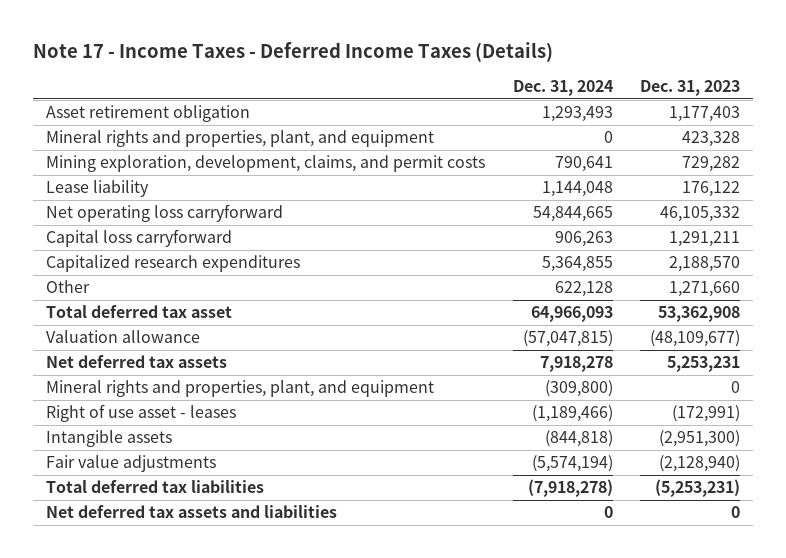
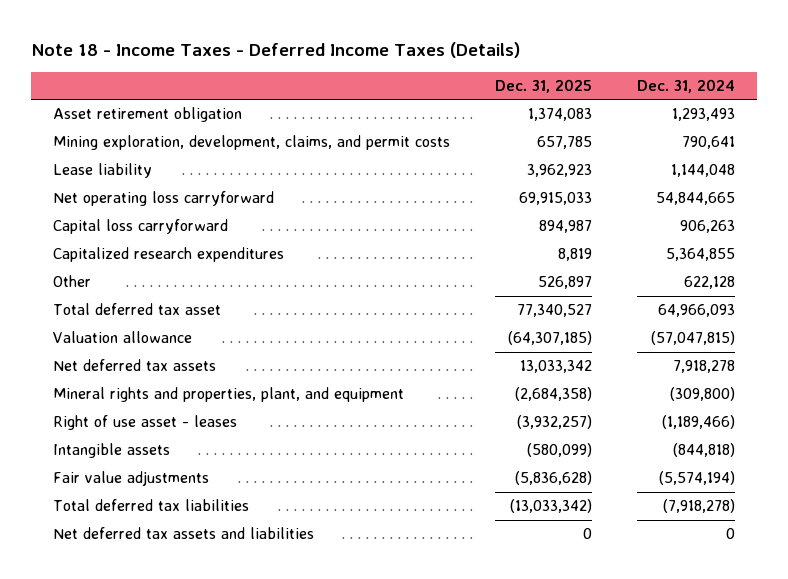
- Note 17 - Income Taxes - Deferred Income Taxes (Details)
+ Note 18 - Income Taxes - Deferred Income Taxes (Details)
- | Dec. 31, 2024 | Dec. 31, 2023
+ | Dec. 31, 2025 | Dec. 31, 2024
- Mineral rights and properties, plant, and equipment | 0 | 423,328

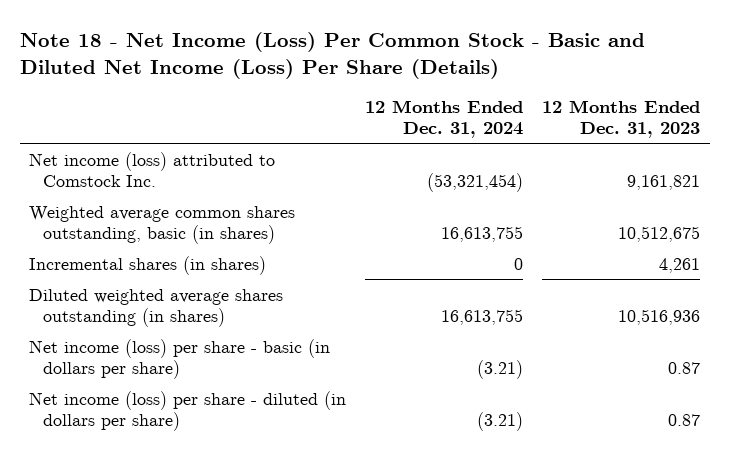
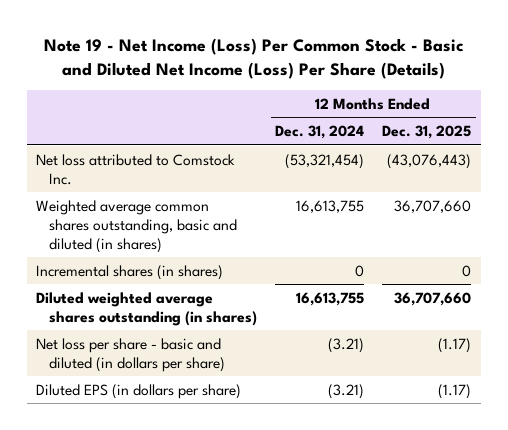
- Note 18 - Net Income (Loss) Per Common Stock - Basic and Diluted Net Income (Loss) Per Share (Details)
+ Note 19 - Net Income (Loss) Per Common Stock - Basic and Diluted Net Income (Loss) Per Share (Details)
- | 12 Months Ended Dec. 31, 2024 | 12 Months Ended Dec. 31, 2023
+ | 12 Months Ended Dec. 31, 2024 | 12 Months Ended Dec. 31, 2025
- Net income (loss) attributed to Comstock Inc. | (53,321,454) | 9,161,821
- Weighted average common shares outstanding, basic (in shares) | 16,613,755 | 10,512,675
+ Net loss attributed to Comstock Inc. | (53,321,454) | (43,076,443)
+ Weighted average common shares outstanding, basic and diluted (in shares) | 16,613,755 | 36,707,660
- Net income (loss) per share - basic (in dollars per share) | (3.21) | 0.87
- Net income (loss) per share - diluted (in dollars per share) | (3.21) | 0.87
+ Net loss per share - basic and diluted (in dollars per share) | (3.21) | (1.17)
+ Diluted EPS (in dollars per share) | (3.21) | (1.17)

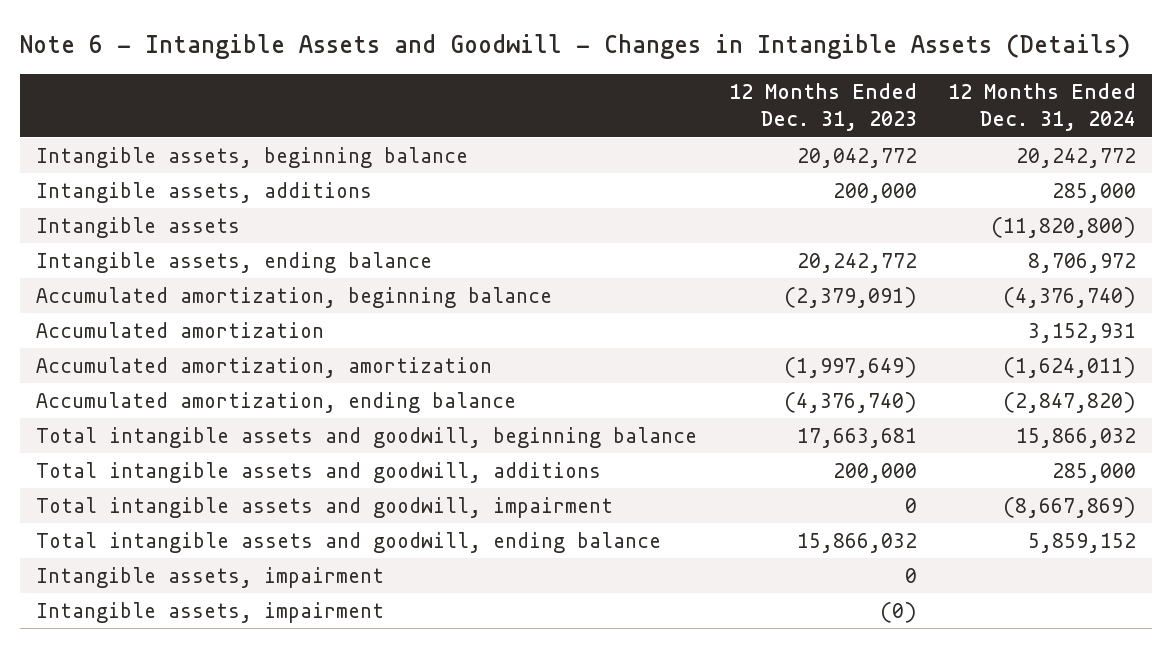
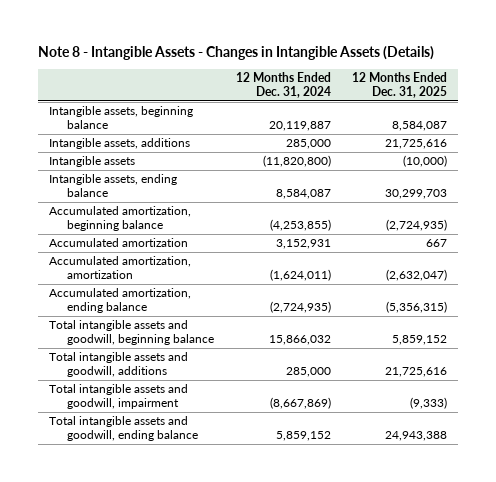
- Note 6 - Intangible Assets and Goodwill - Changes in Intangible Assets (Details)
+ Note 8 - Intangible Assets - Changes in Intangible Assets (Details)
- | 12 Months Ended Dec. 31, 2023 | 12 Months Ended Dec. 31, 2024
+ | 12 Months Ended Dec. 31, 2024 | 12 Months Ended Dec. 31, 2025
- Intangible assets, beginning balance | 20,042,772 | 20,242,772
+ Intangible assets, beginning balance | 20,119,887 | 8,584,087
- Intangible assets, ending balance | 20,242,772 | 8,706,972
- Accumulated amortization, beginning balance | (2,379,091) | (4,376,740)
+ Intangible assets, ending balance | 8,584,087 | 30,299,703
+ Accumulated amortization, beginning balance | (4,253,855) | (2,724,935)
- Accumulated amortization, ending balance | (4,376,740) | (2,847,820)
+ Accumulated amortization, ending balance | (2,724,935) | (5,356,315)
- Intangible assets, impairment | 0 |
- Intangible assets, impairment | (0) |

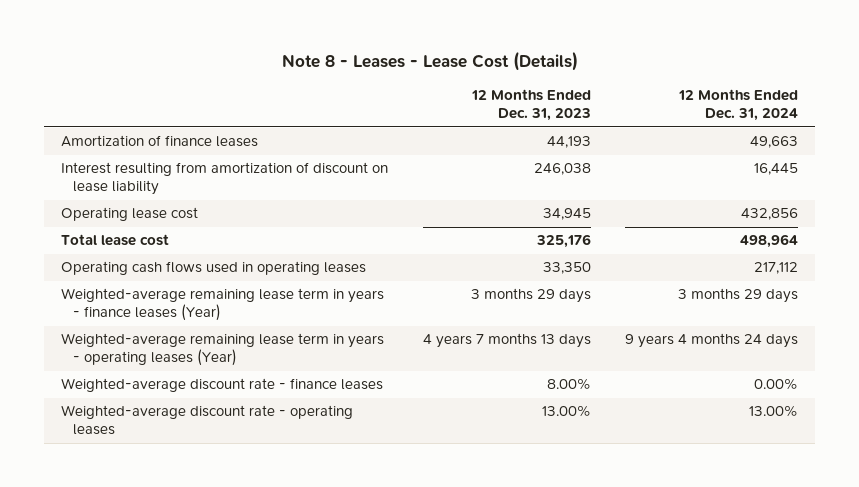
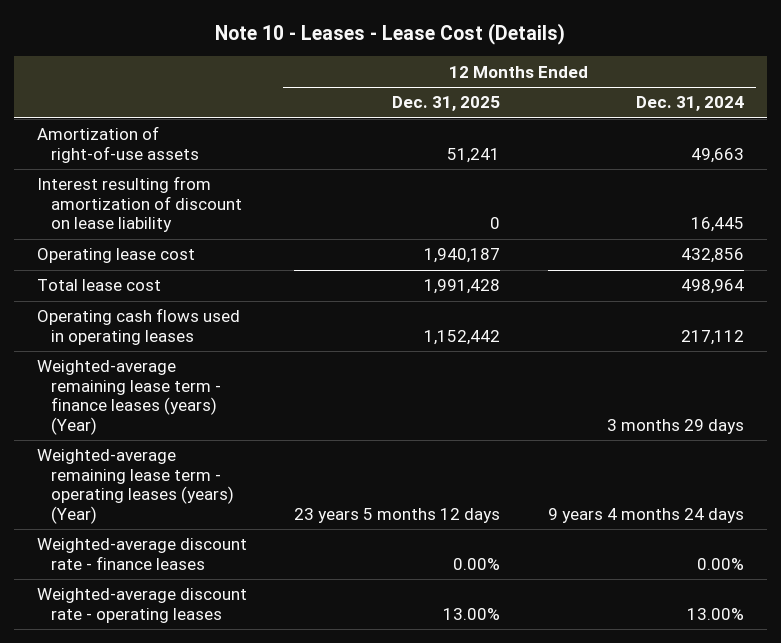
- Note 8 - Leases - Lease Cost (Details)
+ Note 10 - Leases - Lease Cost (Details)
- | 12 Months Ended Dec. 31, 2023 | 12 Months Ended Dec. 31, 2024
+ | 12 Months Ended Dec. 31, 2025 | 12 Months Ended Dec. 31, 2024
- Amortization of finance leases | 44,193 | 49,663
+ Amortization of right-of-use assets | 51,241 | 49,663
- Weighted-average remaining lease term in years - finance leases (Year) | 3 months 29 days | 3 months 29 days
- Weighted-average remaining lease term in years - operating leases (Year) | 4 years 7 months 13 days | 9 years 4 months 24 days
+ Weighted-average remaining lease term - finance leases (years) (Year) | | 3 months 29 days
+ Weighted-average remaining lease term - operating leases (years) (Year) | 23 years 5 months 12 days | 9 years 4 months 24 days

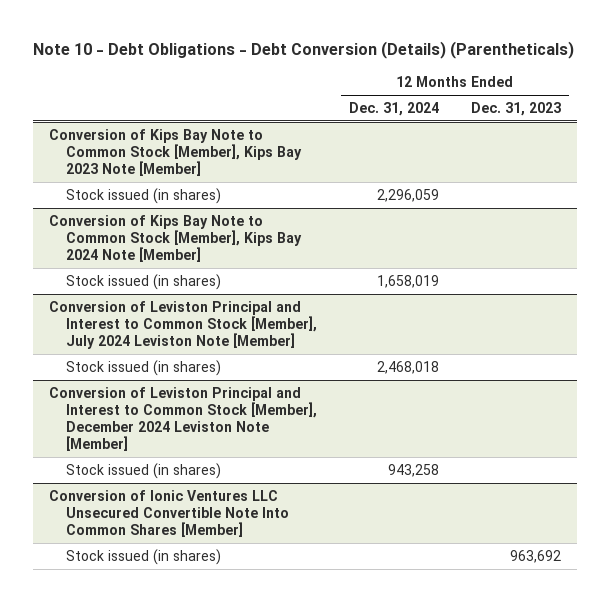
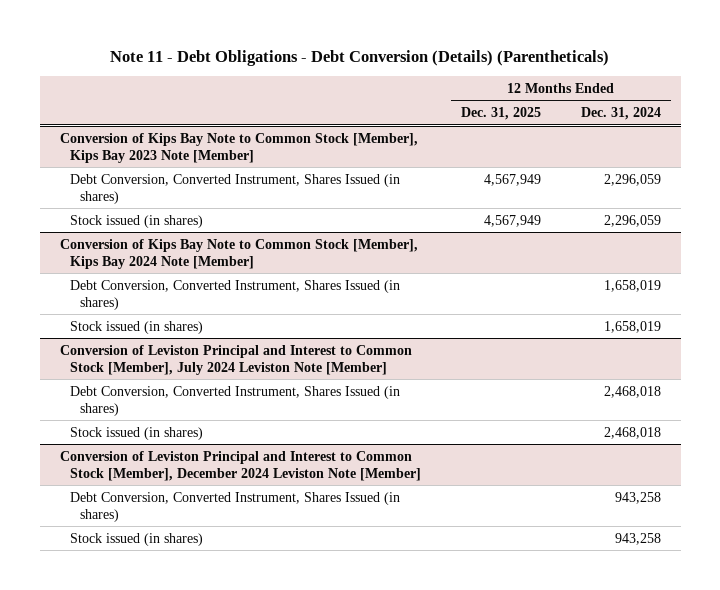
- Note 10 - Debt Obligations - Debt Conversion (Details) (Parentheticals)
+ Note 11 - Debt Obligations - Debt Conversion (Details) (Parentheticals)
- | 12 Months Ended Dec. 31, 2024 | 12 Months Ended Dec. 31, 2023
+ | 12 Months Ended Dec. 31, 2025 | 12 Months Ended Dec. 31, 2024
@ Conversion of Kips Bay Note to Common Stock [Member], Kips Bay 2023 Note [Member]
+ Debt Conversion, Converted Instrument, Shares Issued (in shares) | 4,567,949 | 2,296,059
@ Conversion of Kips Bay Note to Common Stock [Member], Kips Bay 2024 Note [Member]
+ Debt Conversion, Converted Instrument, Shares Issued (in shares) | | 1,658,019
@ Conversion of Leviston Principal and Interest to Common Stock [Member], July 2024 Leviston Note [Member]
+ Debt Conversion, Converted Instrument, Shares Issued (in shares) | | 2,468,018
@ Conversion of Leviston Principal and Interest to Common Stock [Member], December 2024 Leviston Note [Member]
+ Debt Conversion, Converted Instrument, Shares Issued (in shares) | | 943,258
- Conversion of Ionic Ventures LLC Unsecured Convertible Note Into Common Shares [Member]
- Stock issued (in shares) | | 963,692

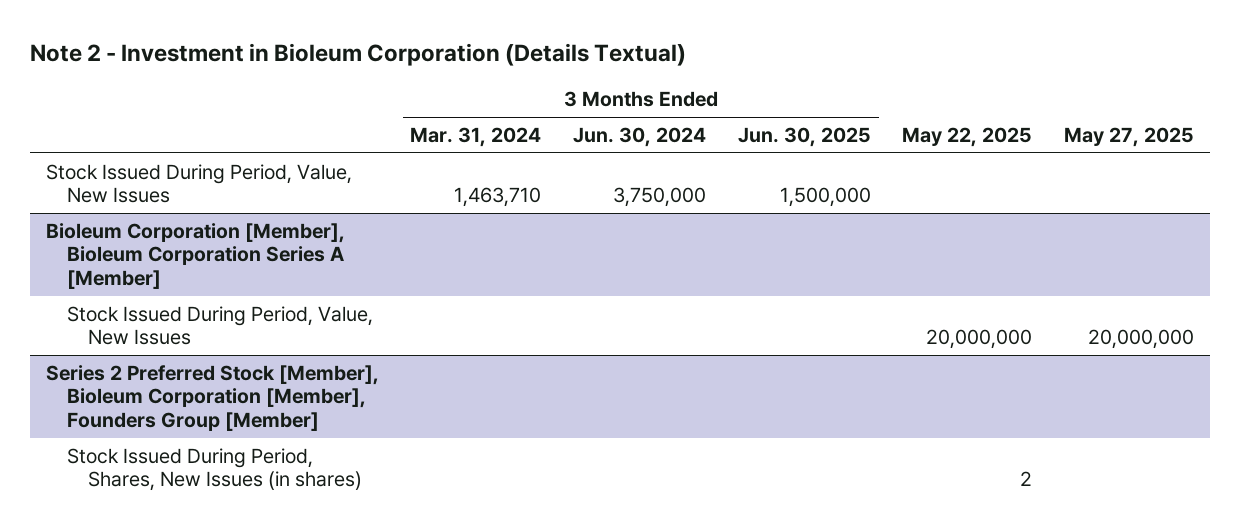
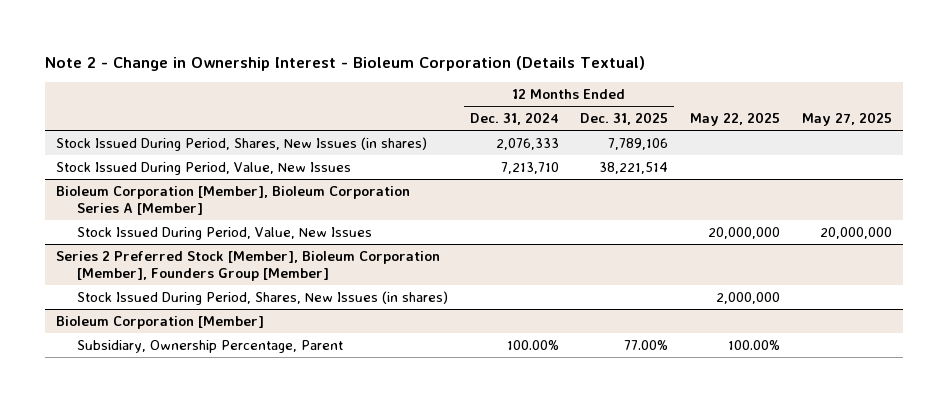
- Note 2 - Investment in Bioleum Corporation (Details Textual)
+ Note 2 - Change in Ownership Interest - Bioleum Corporation (Details Textual)
- | 3 Months Ended Mar. 31, 2024 | 3 Months Ended Jun. 30, 2024 | 3 Months Ended Jun. 30, 2025 | May 22, 2025 | May 27, 2025
+ | 12 Months Ended Dec. 31, 2024 | 12 Months Ended Dec. 31, 2025 | May 22, 2025 | May 27, 2025
+ Stock Issued During Period, Shares, New Issues (in shares) | 2,076,333 | 7,789,106 | |
@ Series 2 Preferred Stock [Member], Bioleum Corporation [Member], Founders Group [Member]
- Stock Issued During Period, Shares, New Issues (in shares) | | | | 2 |
+ Stock Issued During Period, Shares, New Issues (in shares) | | | 2,000,000 |
+ Bioleum Corporation [Member]
+ Subsidiary, Ownership Percentage, Parent | 100.00% | 77.00% | 100.00% |

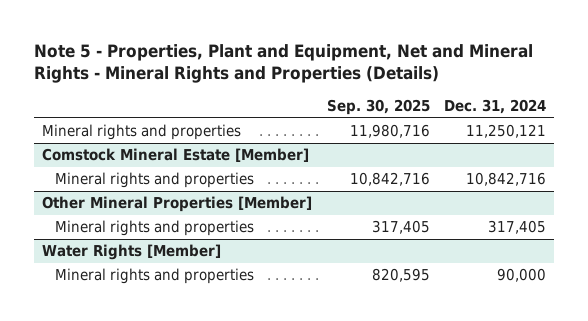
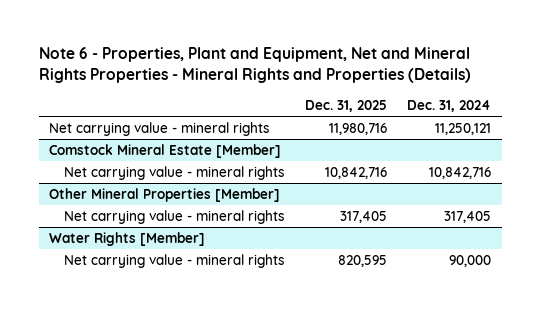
- Note 5 - Properties, Plant and Equipment, Net and Mineral Rights - Mineral Rights and Properties (Details)
+ Note 6 - Properties, Plant and Equipment, Net and Mineral Rights Properties - Mineral Rights and Properties (Details)
- | Sep. 30, 2025 | Dec. 31, 2024
+ | Dec. 31, 2025 | Dec. 31, 2024
- Mineral rights and properties | 11,980,716 | 11,250,121
+ Net carrying value - mineral rights | 11,980,716 | 11,250,121
@ Comstock Mineral Estate [Member]
- Mineral rights and properties | 10,842,716 | 10,842,716
+ Net carrying value - mineral rights | 10,842,716 | 10,842,716
@ Other Mineral Properties [Member]
- Mineral rights and properties | 317,405 | 317,405
+ Net carrying value - mineral rights | 317,405 | 317,405
@ Water Rights [Member]
- Mineral rights and properties | 820,595 | 90,000
+ Net carrying value - mineral rights | 820,595 | 90,000

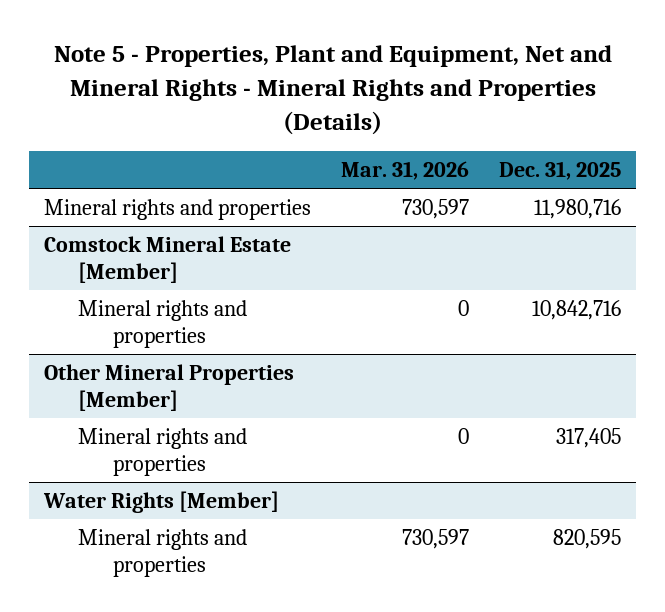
- Note 6 - Properties, Plant and Equipment, Net and Mineral Rights Properties - Mineral Rights and Properties (Details)
+ Note 5 - Properties, Plant and Equipment, Net and Mineral Rights - Mineral Rights and Properties (Details)
- | Dec. 31, 2025 | Dec. 31, 2024
+ | Mar. 31, 2026 | Dec. 31, 2025
- Net carrying value - mineral rights | 11,980,716 | 11,250,121
+ Mineral rights and properties | 730,597 | 11,980,716
@ Comstock Mineral Estate [Member]
- Net carrying value - mineral rights | 10,842,716 | 10,842,716
+ Mineral rights and properties | 0 | 10,842,716
@ Other Mineral Properties [Member]
- Net carrying value - mineral rights | 317,405 | 317,405
+ Mineral rights and properties | 0 | 317,405
@ Water Rights [Member]
- Net carrying value - mineral rights | 820,595 | 90,000
+ Mineral rights and properties | 730,597 | 820,595

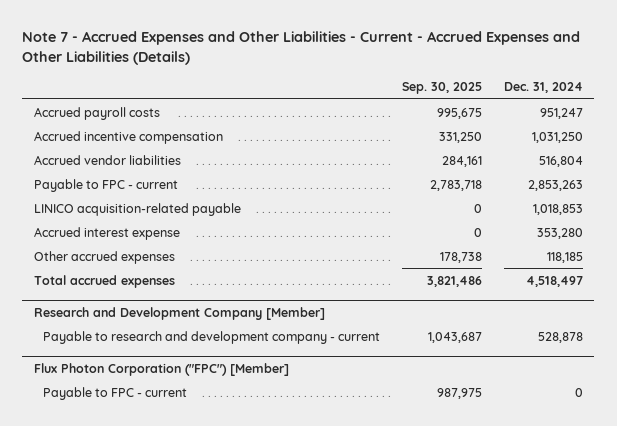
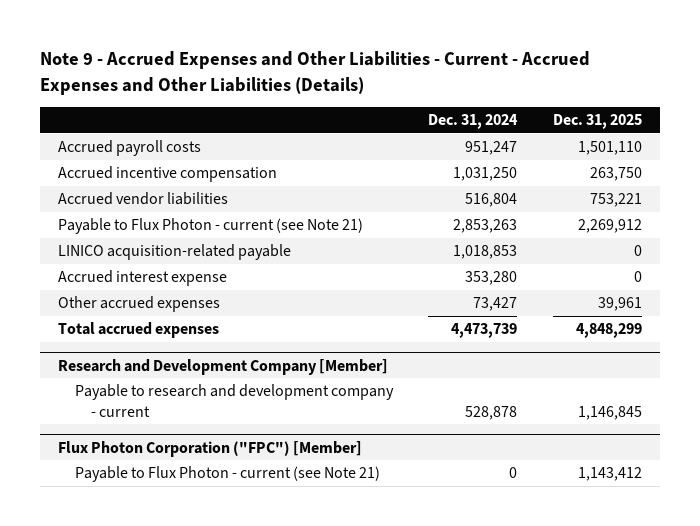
- Note 7 - Accrued Expenses and Other Liabilities - Current - Accrued Expenses and Other Liabilities (Details)
+ Note 9 - Accrued Expenses and Other Liabilities - Current - Accrued Expenses and Other Liabilities (Details)
- | Sep. 30, 2025 | Dec. 31, 2024
+ | Dec. 31, 2024 | Dec. 31, 2025
- Payable to FPC - current | 2,783,718 | 2,853,263
+ Payable to Flux Photon - current (see Note 21) | 2,853,263 | 2,269,912
- Other accrued expenses | 178,738 | 118,185
- Total accrued expenses | 3,821,486 | 4,518,497
+ Other accrued expenses | 73,427 | 39,961
+ Total accrued expenses | 4,473,739 | 4,848,299
@ Flux Photon Corporation ("FPC") [Member]
- Payable to FPC - current | 987,975 | 0
+ Payable to Flux Photon - current (see Note 21) | 0 | 1,143,412

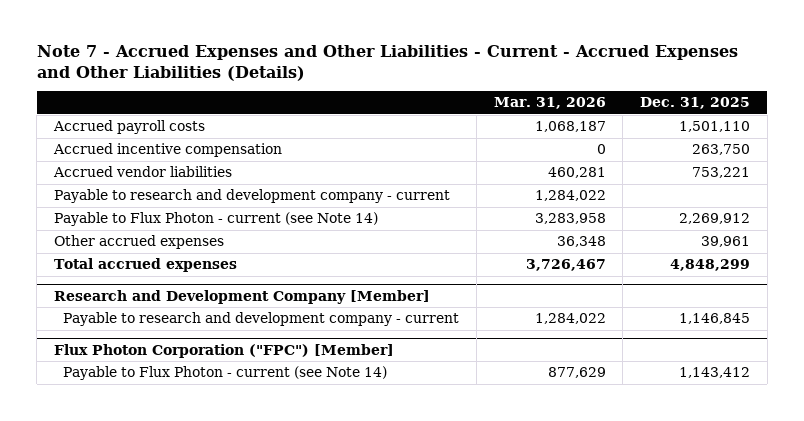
- Note 9 - Accrued Expenses and Other Liabilities - Current - Accrued Expenses and Other Liabilities (Details)
+ Note 7 - Accrued Expenses and Other Liabilities - Current - Accrued Expenses and Other Liabilities (Details)
- | Dec. 31, 2024 | Dec. 31, 2025
+ | Mar. 31, 2026 | Dec. 31, 2025
- Payable to Flux Photon - current (see Note 21) | 2,853,263 | 2,269,912
- LINICO acquisition-related payable | 1,018,853 | 0
- Accrued interest expense | 353,280 | 0
+ Payable to research and development company - current | 1,284,022 |
+ Payable to Flux Photon - current (see Note 14) | 3,283,958 | 2,269,912
@ Flux Photon Corporation ("FPC") [Member]
- Payable to Flux Photon - current (see Note 21) | 0 | 1,143,412
+ Payable to Flux Photon - current (see Note 14) | 877,629 | 1,143,412

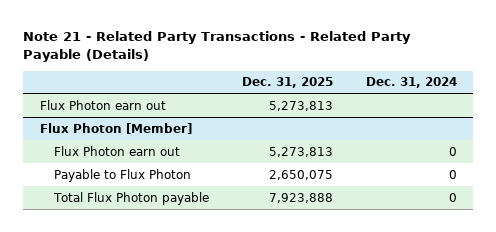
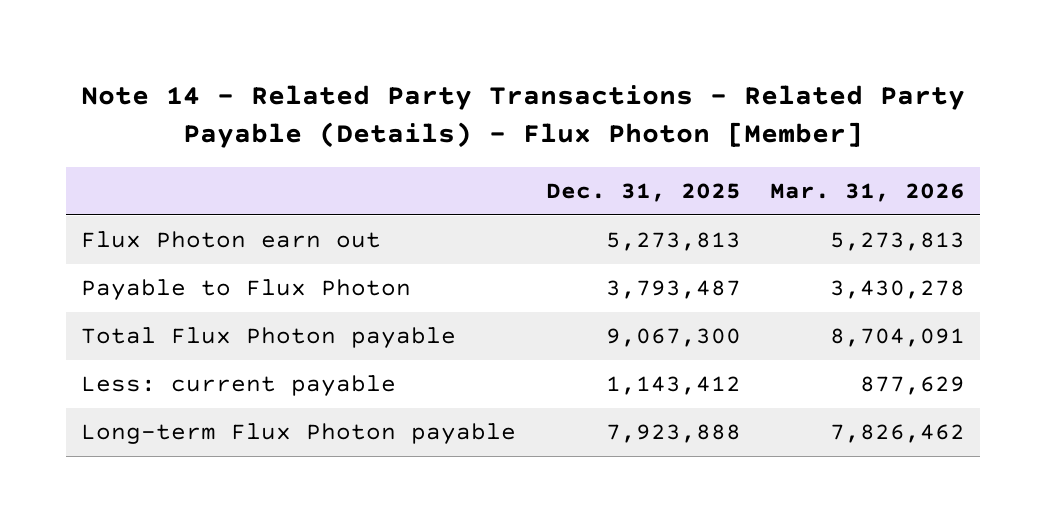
- Note 21 - Related Party Transactions - Related Party Payable (Details)
+ Note 14 - Related Party Transactions - Related Party Payable (Details) - Flux Photon [Member]
- | Dec. 31, 2025 | Dec. 31, 2024
+ | Dec. 31, 2025 | Mar. 31, 2026
- Flux Photon [Member]
- Flux Photon earn out | 5,273,813 | 0
- Payable to Flux Photon | 2,650,075 | 0
- Total Flux Photon payable | 7,923,888 | 0
+ Payable to Flux Photon | 3,793,487 | 3,430,278
+ Total Flux Photon payable | 9,067,300 | 8,704,091
+ Less: current payable | 1,143,412 | 877,629
+ Long-term Flux Photon payable | 7,923,888 | 7,826,462

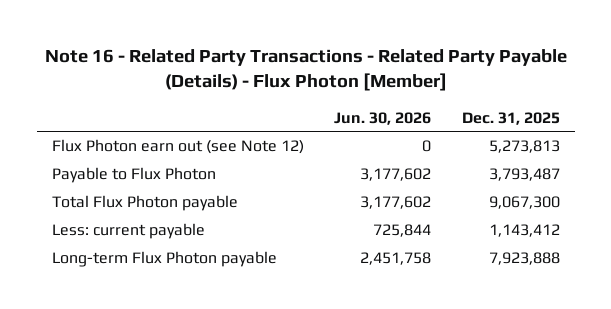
- Note 14 - Related Party Transactions - Related Party Payable (Details) - Flux Photon [Member]
+ Note 16 - Related Party Transactions - Related Party Payable (Details) - Flux Photon [Member]
- | Dec. 31, 2025 | Mar. 31, 2026
+ | Jun. 30, 2026 | Dec. 31, 2025
- Flux Photon earn out | 5,273,813 | 5,273,813
+ Flux Photon earn out (see Note 12) | 0 | 5,273,813

